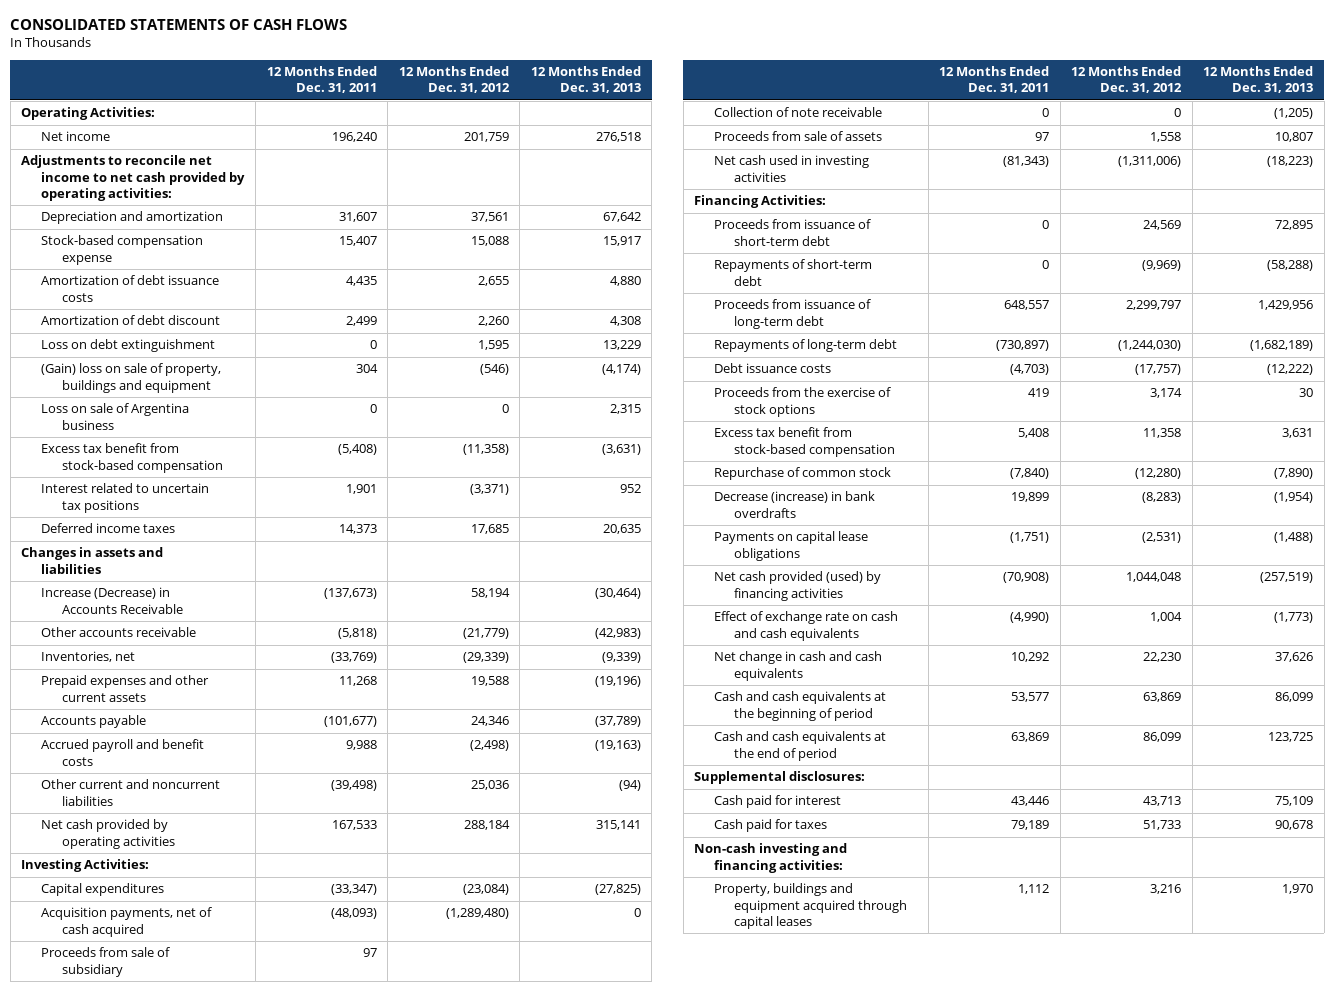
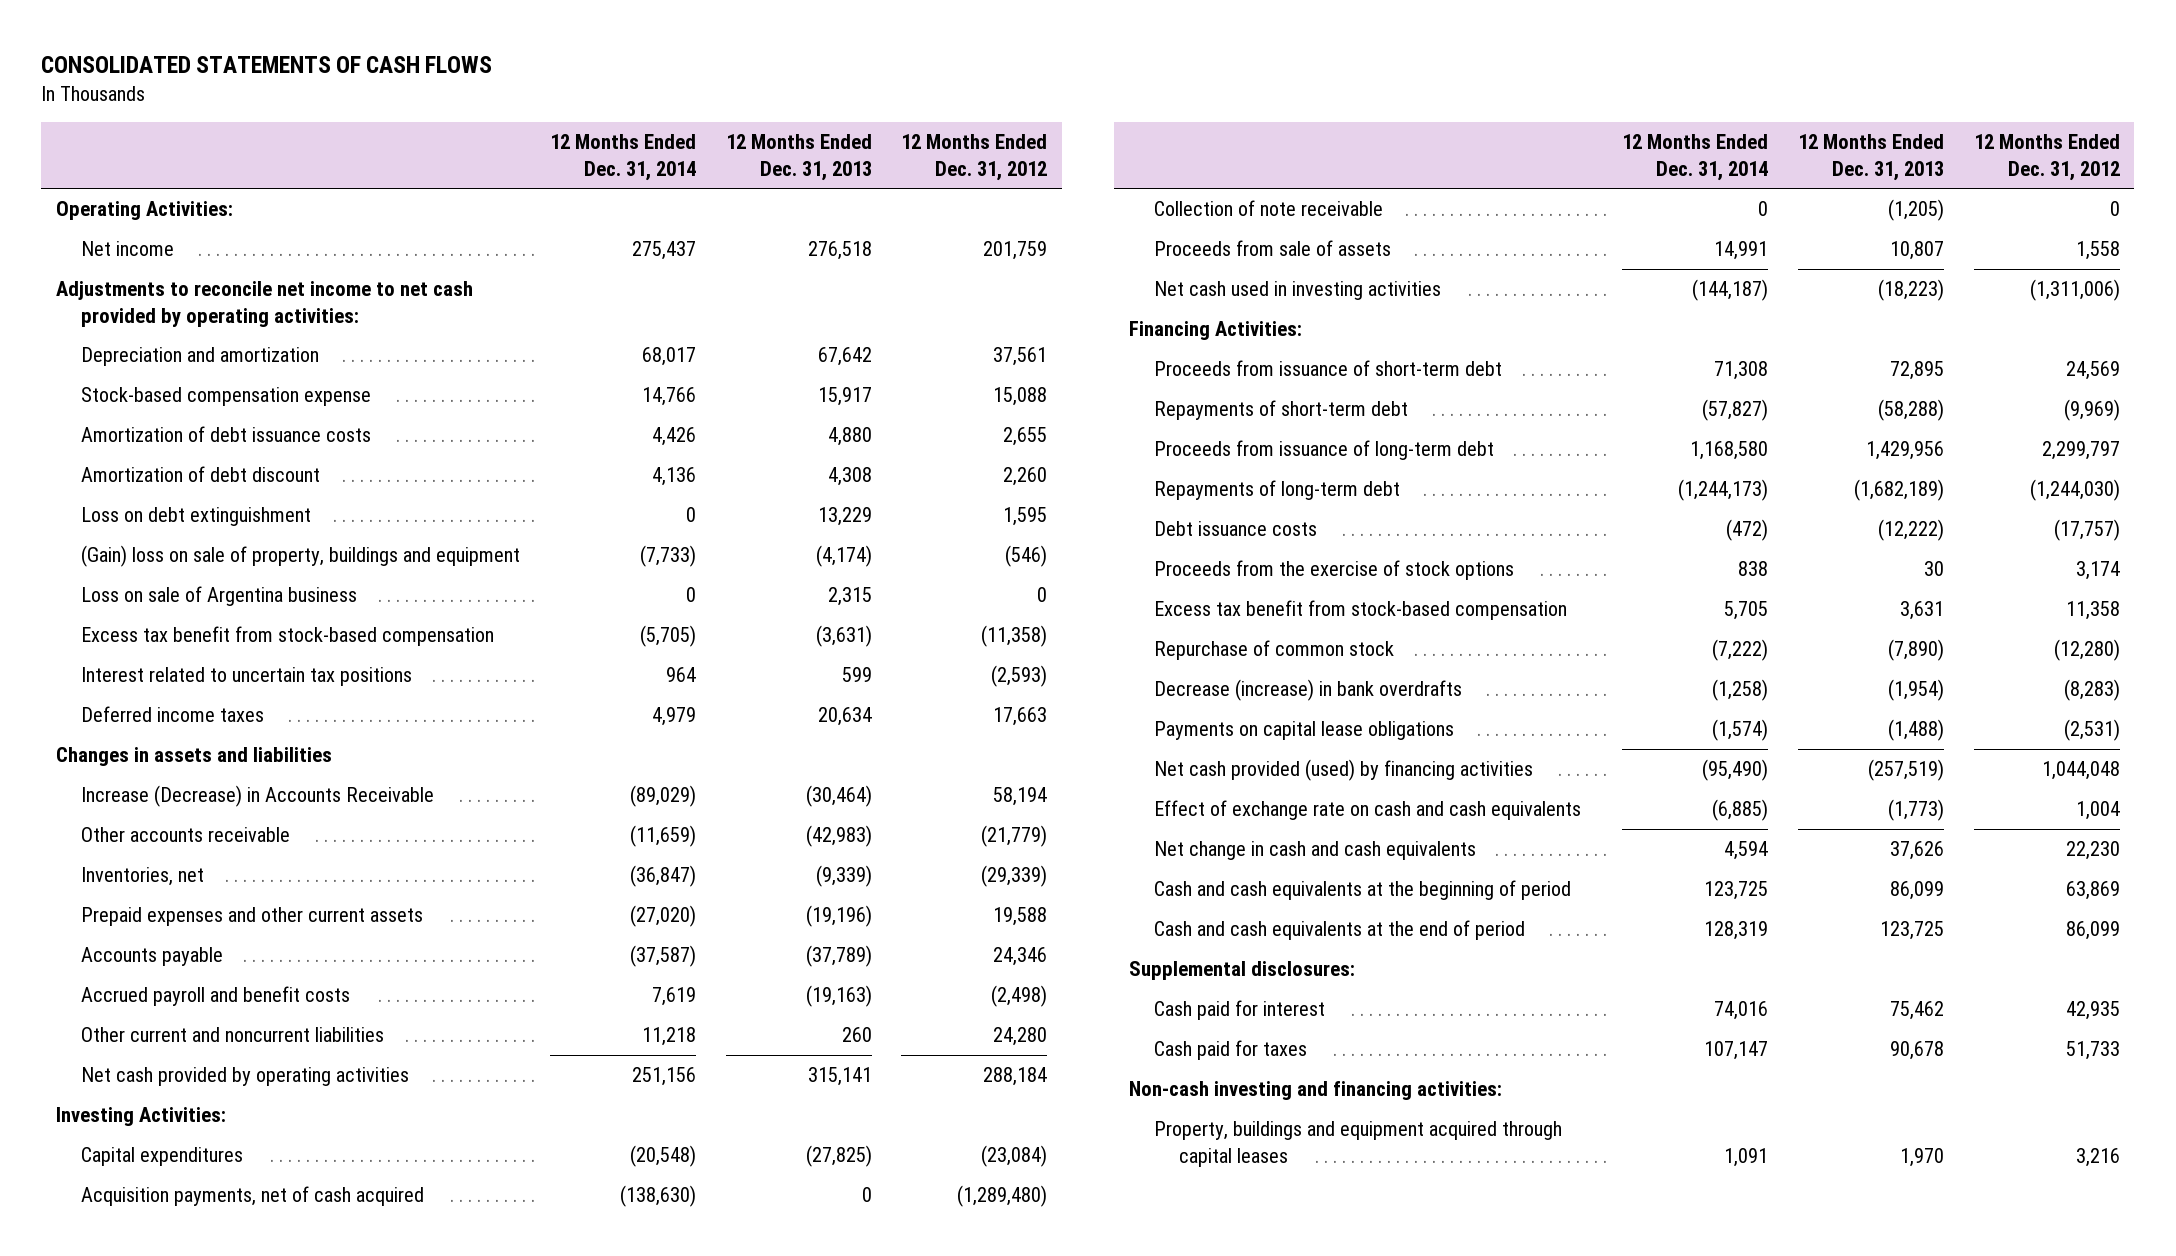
- | 12 Months Ended Dec. 31, 2011 | 12 Months Ended Dec. 31, 2012 | 12 Months Ended Dec. 31, 2013
+ | 12 Months Ended Dec. 31, 2014 | 12 Months Ended Dec. 31, 2013 | 12 Months Ended Dec. 31, 2012
- Interest related to uncertain tax positions | 1,901 | (3,371) | 952
- Deferred income taxes | 14,373 | 17,685 | 20,635
+ Interest related to uncertain tax positions | 964 | 599 | (2,593)
+ Deferred income taxes | 4,979 | 20,634 | 17,663
- Other current and noncurrent liabilities | (39,498) | 25,036 | (94)
+ Other current and noncurrent liabilities | 11,218 | 260 | 24,280
- Proceeds from sale of subsidiary | 97 | |
- Cash paid for interest | 43,446 | 43,713 | 75,109
+ Cash paid for interest | 74,016 | 75,462 | 42,935

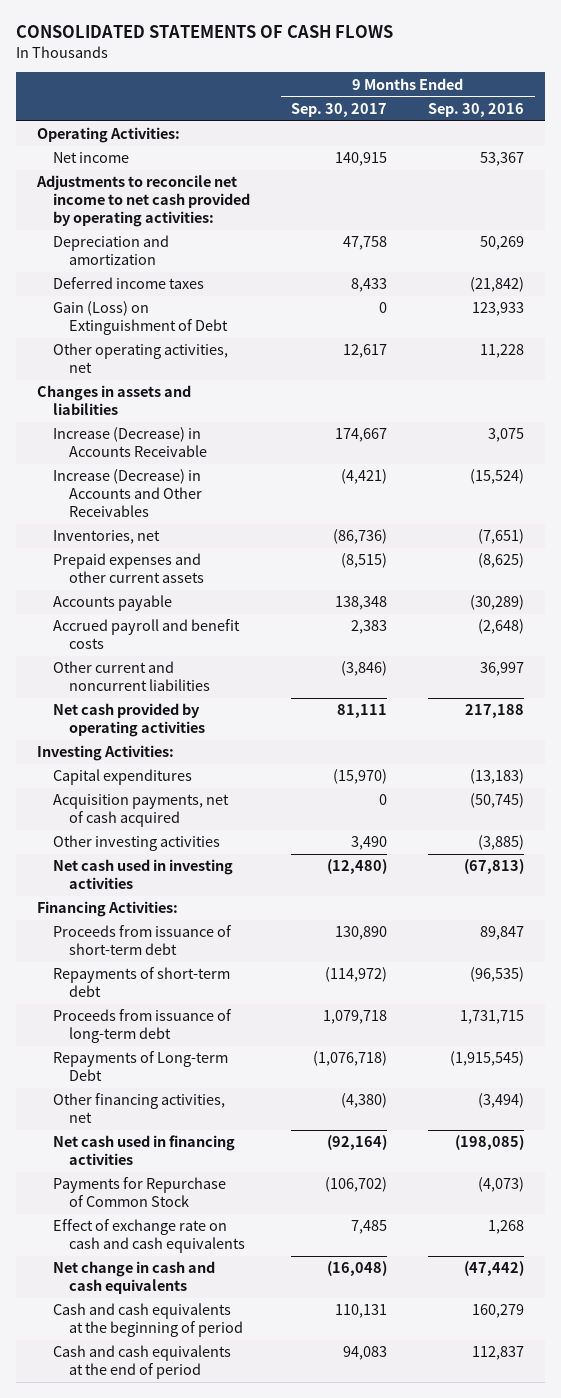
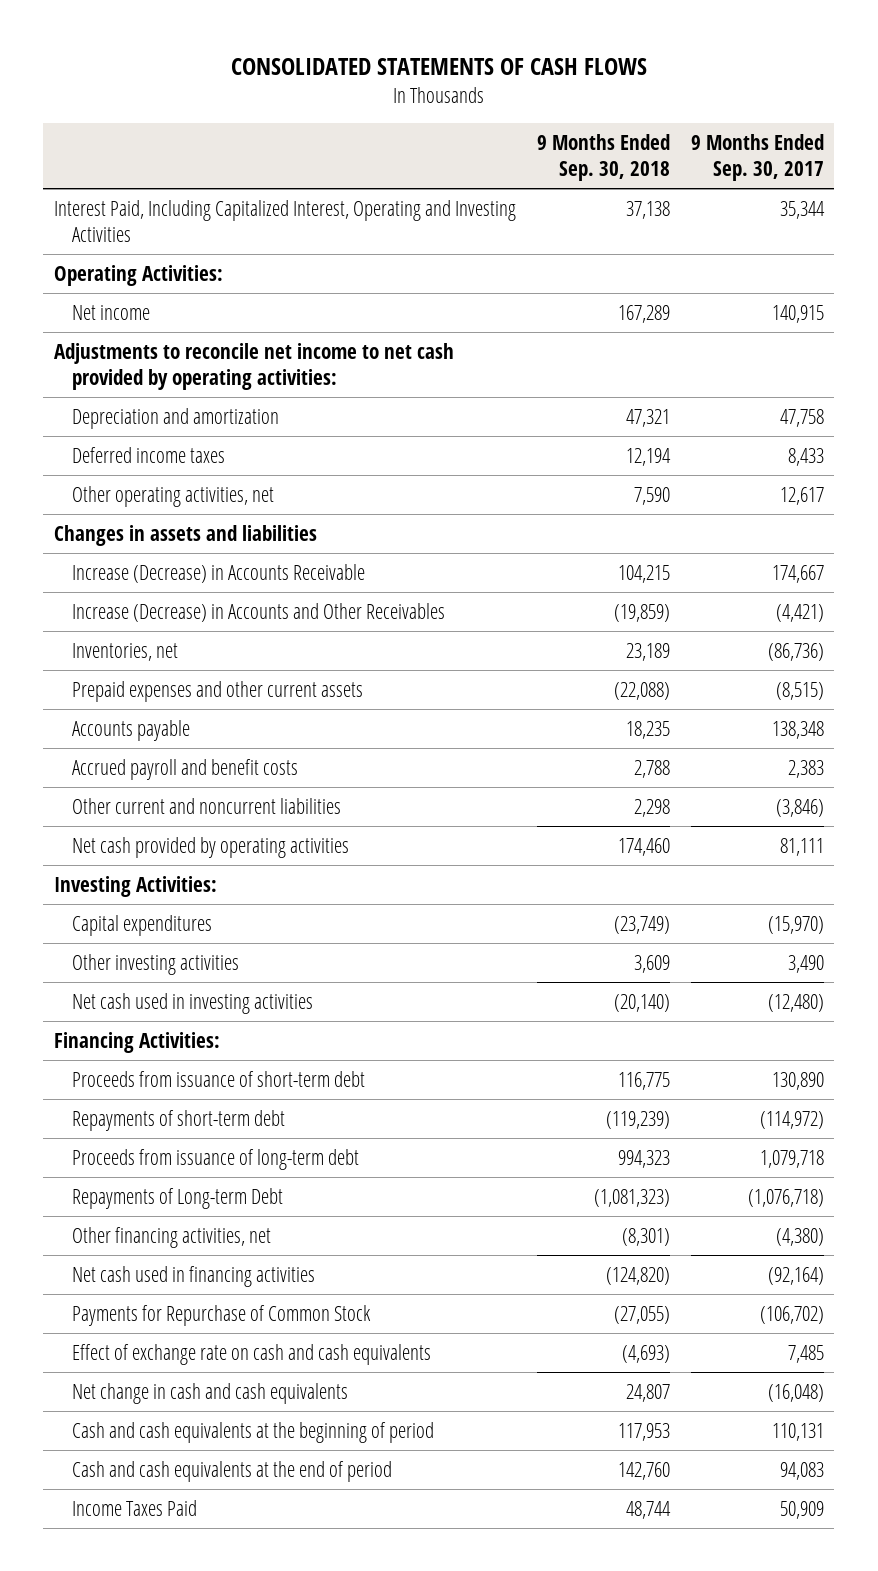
- | 9 Months Ended Sep. 30, 2017 | 9 Months Ended Sep. 30, 2016
+ | 9 Months Ended Sep. 30, 2018 | 9 Months Ended Sep. 30, 2017
+ Interest Paid, Including Capitalized Interest, Operating and Investing Activities | 37,138 | 35,344
- Gain (Loss) on Extinguishment of Debt | 0 | 123,933
- Acquisition payments, net of cash acquired | 0 | (50,745)
+ Income Taxes Paid | 48,744 | 50,909

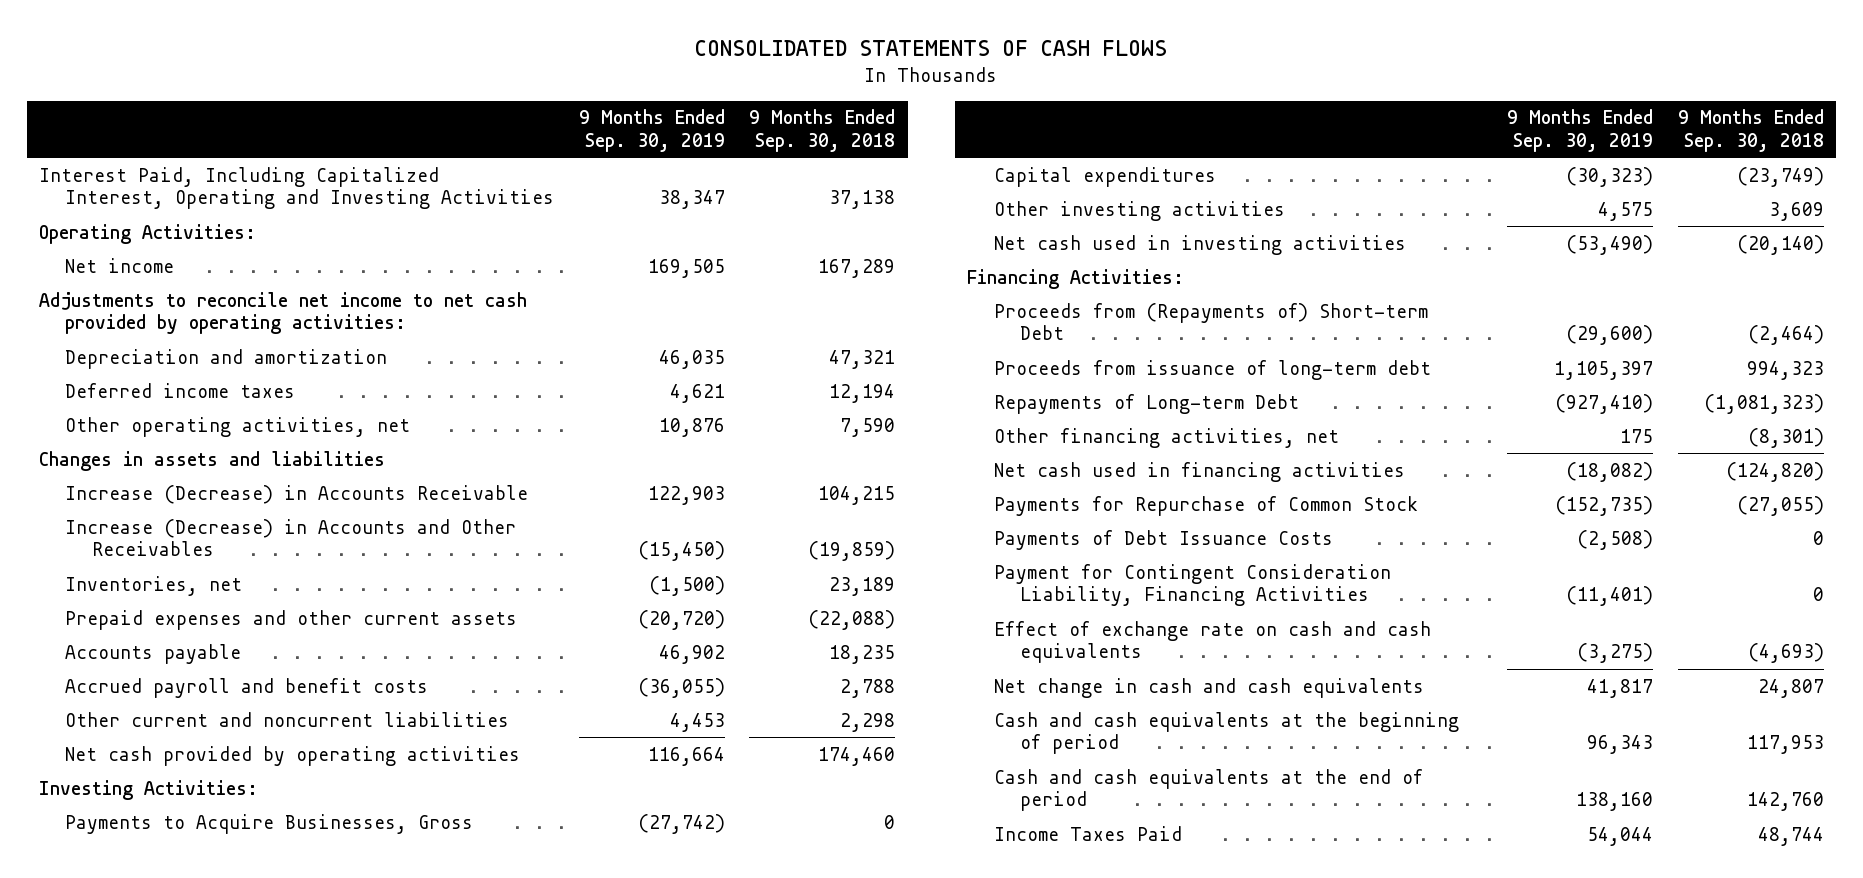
- | 9 Months Ended Sep. 30, 2018 | 9 Months Ended Sep. 30, 2017
+ | 9 Months Ended Sep. 30, 2019 | 9 Months Ended Sep. 30, 2018
+ Payments to Acquire Businesses, Gross | (27,742) | 0
- Proceeds from issuance of short-term debt | 116,775 | 130,890
- Repayments of short-term debt | (119,239) | (114,972)
+ Proceeds from (Repayments of) Short-term Debt | (29,600) | (2,464)
+ Payments of Debt Issuance Costs | (2,508) | 0
+ Payment for Contingent Consideration Liability, Financing Activities | (11,401) | 0

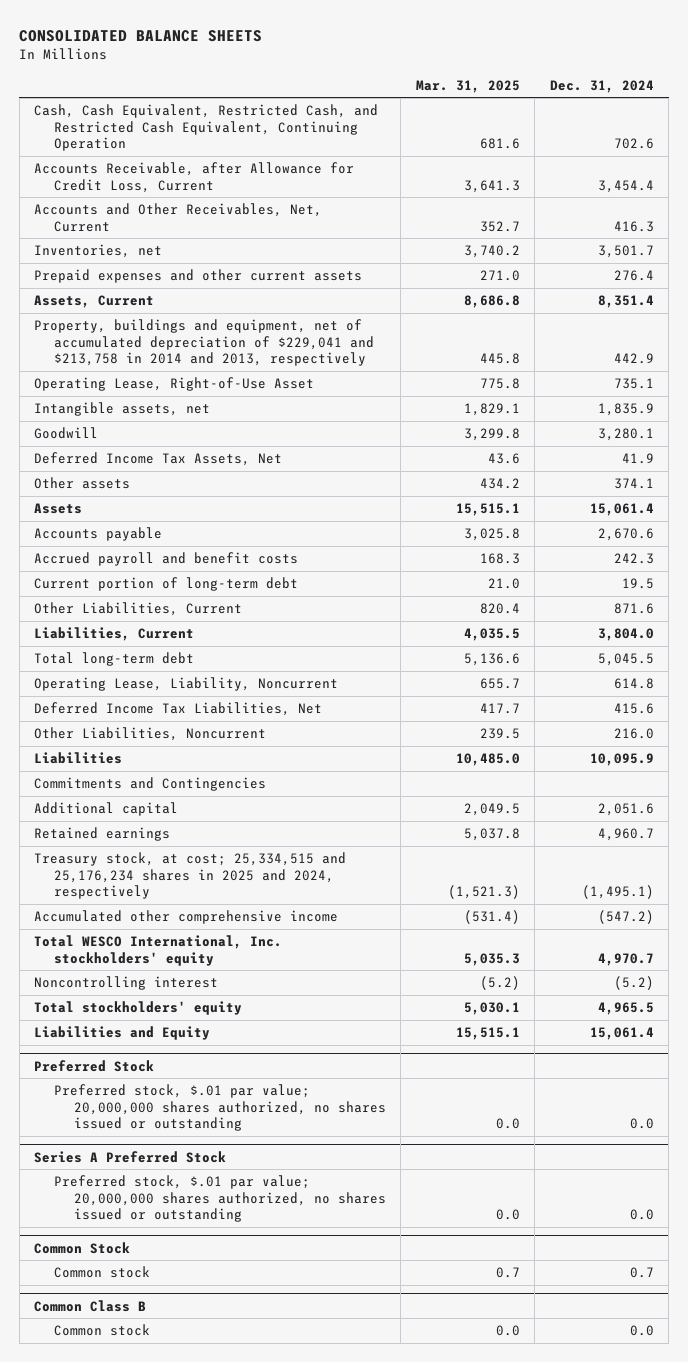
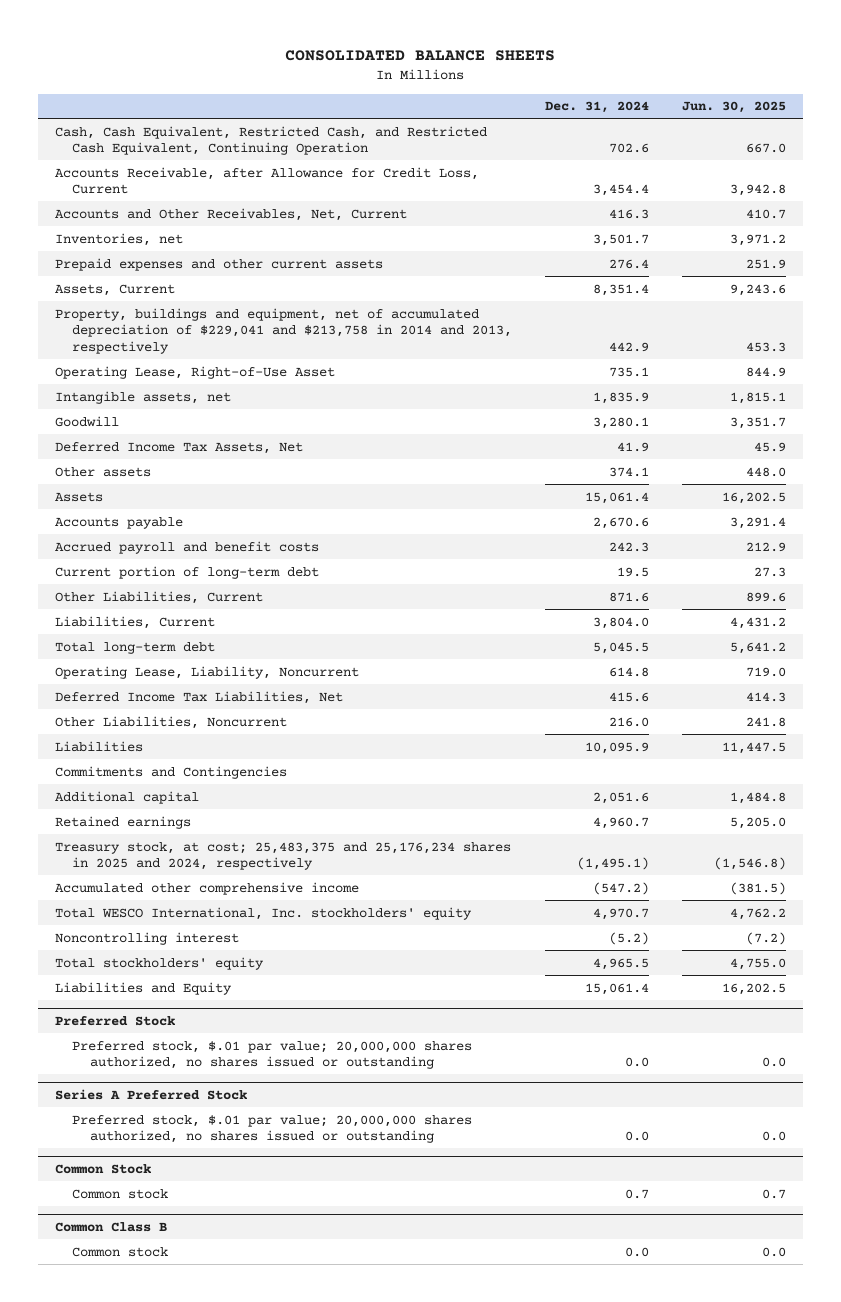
- | Mar. 31, 2025 | Dec. 31, 2024
+ | Dec. 31, 2024 | Jun. 30, 2025
- Treasury stock, at cost; 25,334,515 and 25,176,234 shares in 2025 and 2024, respectively | (1,521.3) | (1,495.1)
+ Treasury stock, at cost; 25,483,375 and 25,176,234 shares in 2025 and 2024, respectively | (1,495.1) | (1,546.8)

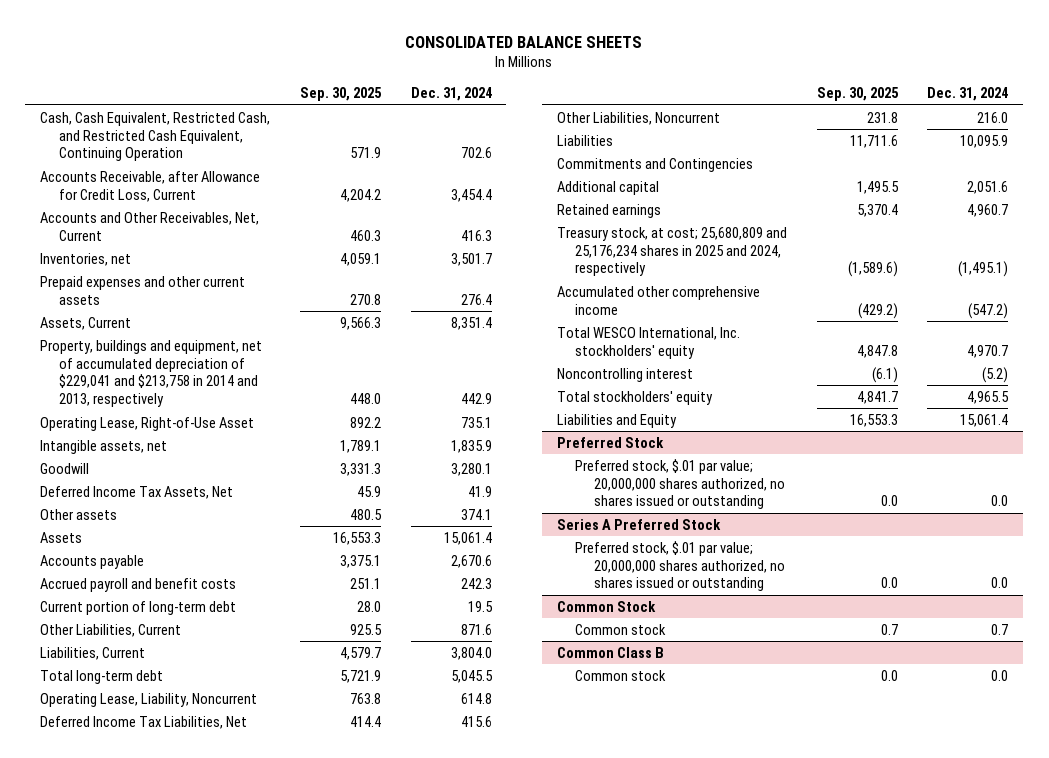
- | Dec. 31, 2024 | Jun. 30, 2025
+ | Sep. 30, 2025 | Dec. 31, 2024
- Treasury stock, at cost; 25,483,375 and 25,176,234 shares in 2025 and 2024, respectively | (1,495.1) | (1,546.8)
+ Treasury stock, at cost; 25,680,809 and 25,176,234 shares in 2025 and 2024, respectively | (1,589.6) | (1,495.1)

